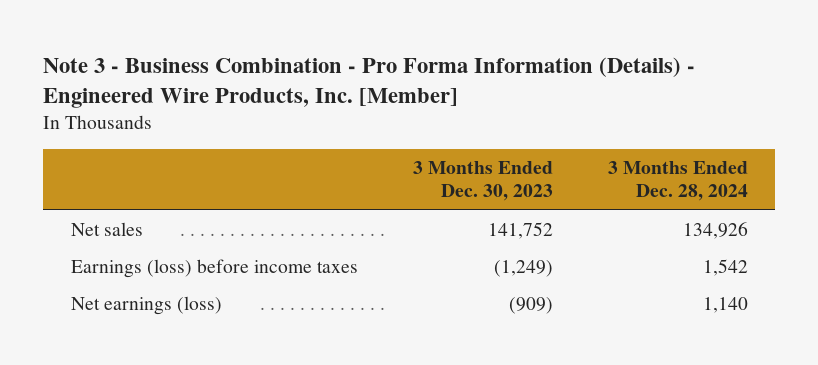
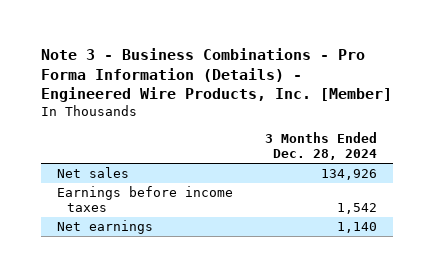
- Note 3 - Business Combination - Pro Forma Information (Details) - Engineered Wire Products, Inc. [Member]
+ Note 3 - Business Combinations - Pro Forma Information (Details) - Engineered Wire Products, Inc. [Member]
- | 3 Months Ended Dec. 30, 2023 | 3 Months Ended Dec. 28, 2024
+ | 3 Months Ended Dec. 28, 2024
- Earnings (loss) before income taxes | (1,249) | 1,542
- Net earnings (loss) | (909) | 1,140
+ Earnings before income taxes | 1,542
+ Net earnings | 1,140

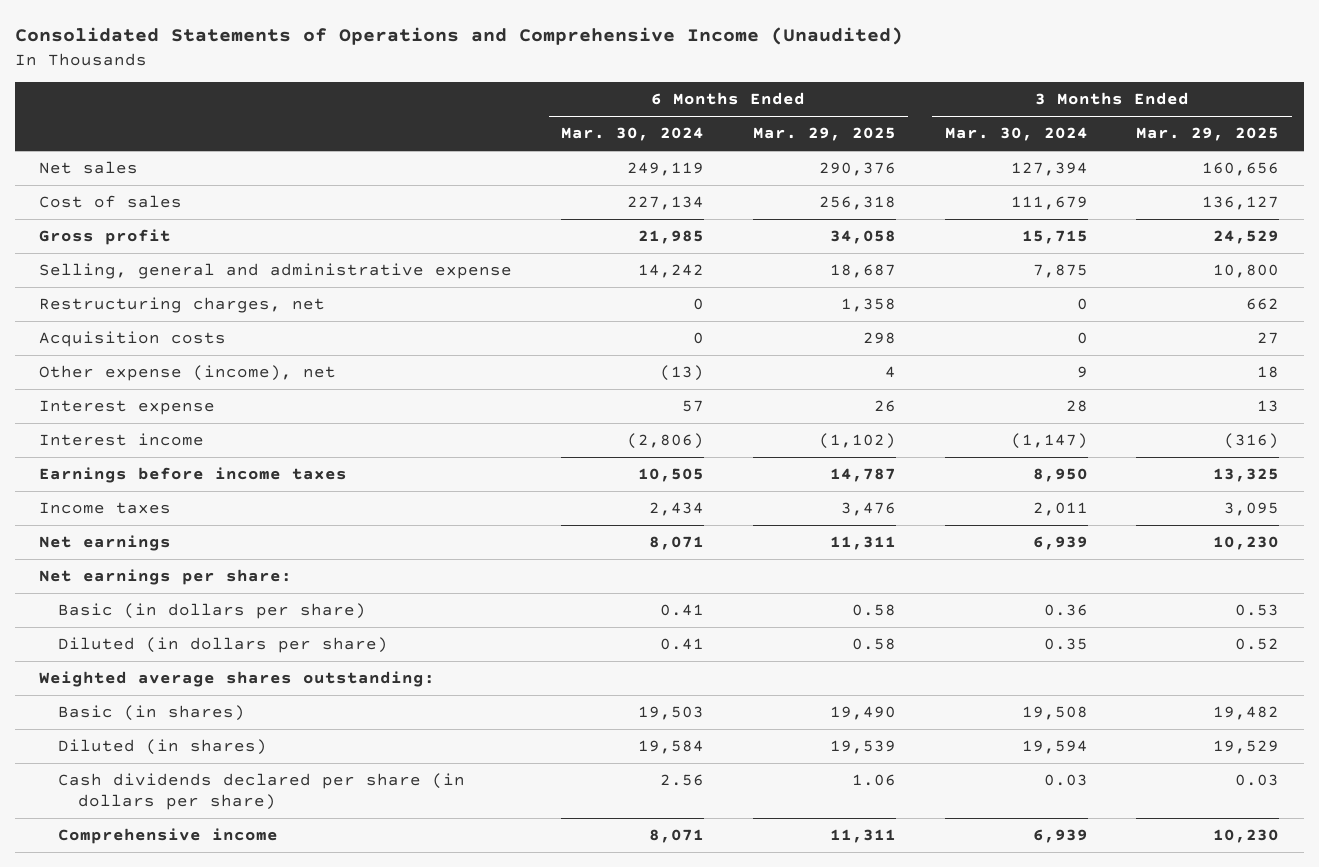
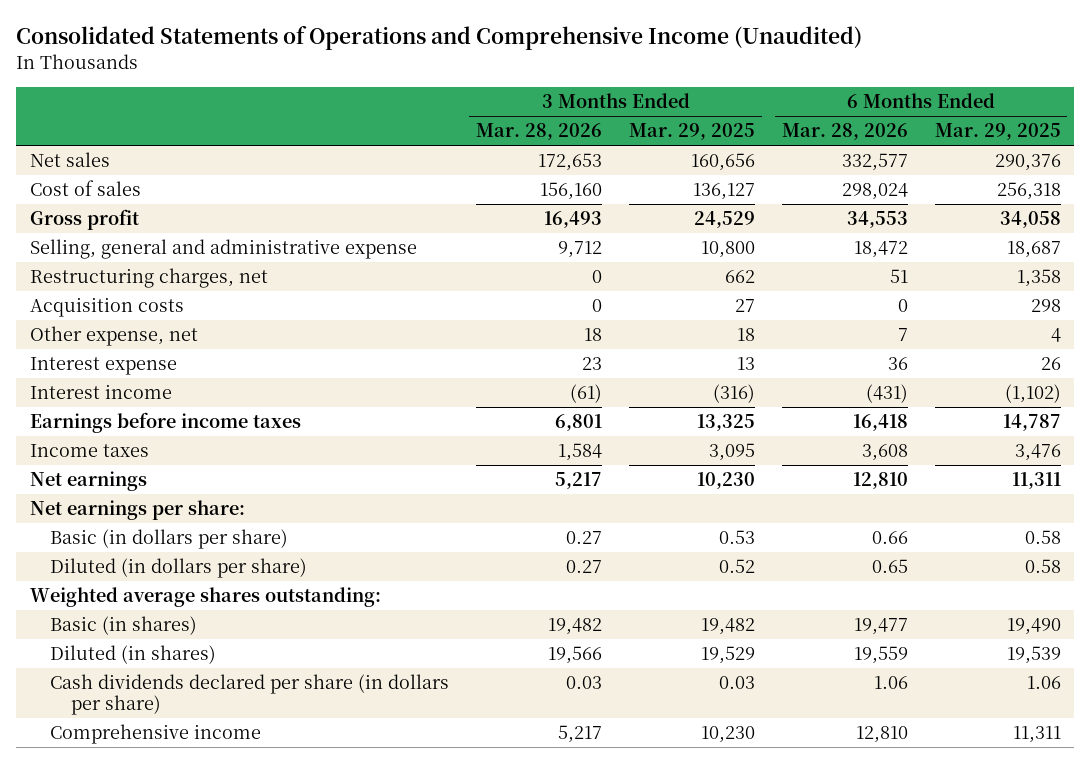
- | 6 Months Ended Mar. 30, 2024 | 6 Months Ended Mar. 29, 2025 | 3 Months Ended Mar. 30, 2024 | 3 Months Ended Mar. 29, 2025
+ | 3 Months Ended Mar. 28, 2026 | 3 Months Ended Mar. 29, 2025 | 6 Months Ended Mar. 28, 2026 | 6 Months Ended Mar. 29, 2025
- Other expense (income), net | (13) | 4 | 9 | 18
+ Other expense, net | 18 | 18 | 7 | 4

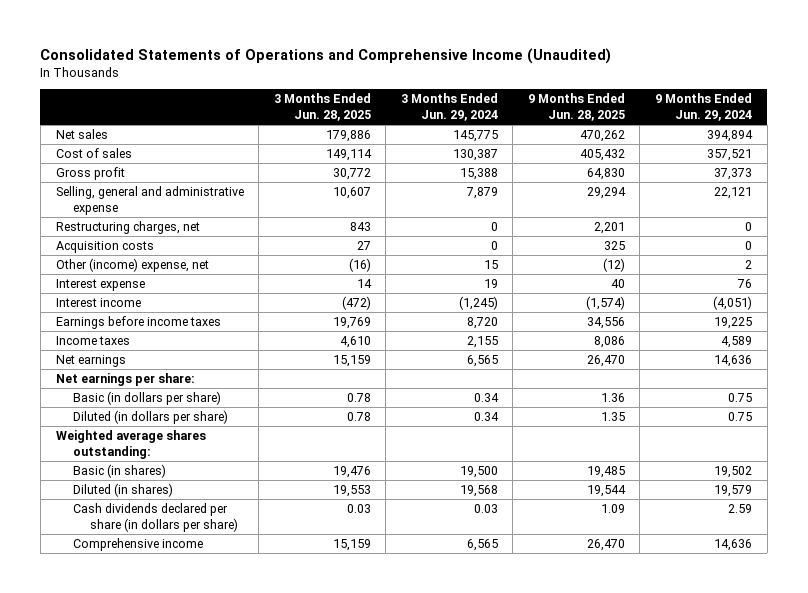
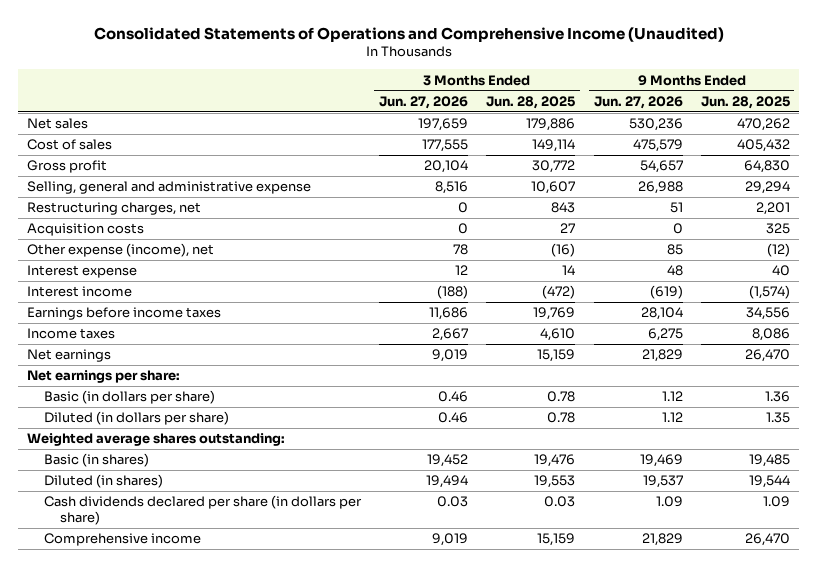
- | 3 Months Ended Jun. 28, 2025 | 3 Months Ended Jun. 29, 2024 | 9 Months Ended Jun. 28, 2025 | 9 Months Ended Jun. 29, 2024
+ | 3 Months Ended Jun. 27, 2026 | 3 Months Ended Jun. 28, 2025 | 9 Months Ended Jun. 27, 2026 | 9 Months Ended Jun. 28, 2025
- Other (income) expense, net | (16) | 15 | (12) | 2
+ Other expense (income), net | 78 | (16) | 85 | (12)

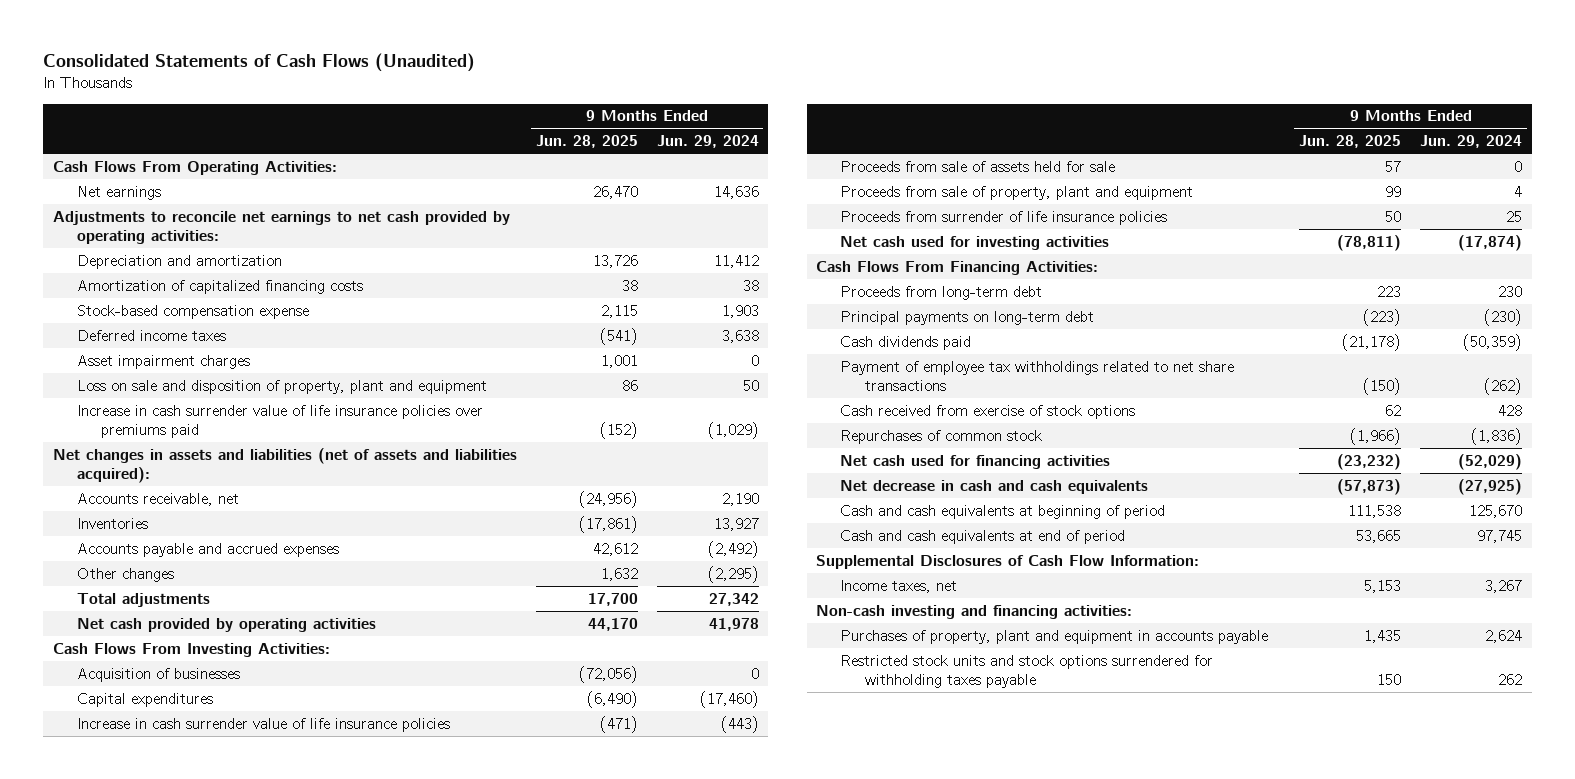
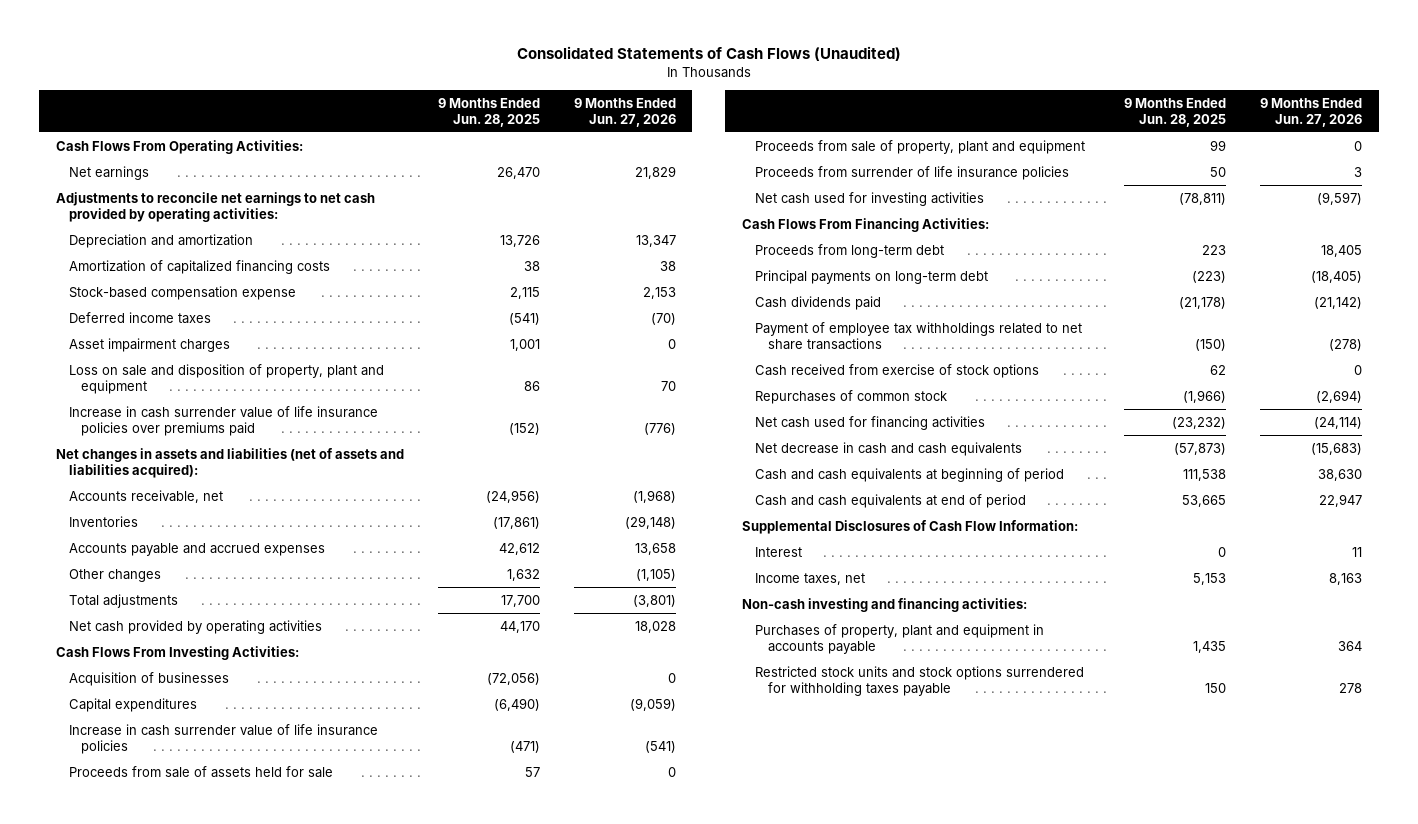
- | 9 Months Ended Jun. 28, 2025 | 9 Months Ended Jun. 29, 2024
+ | 9 Months Ended Jun. 28, 2025 | 9 Months Ended Jun. 27, 2026
+ Interest | 0 | 11

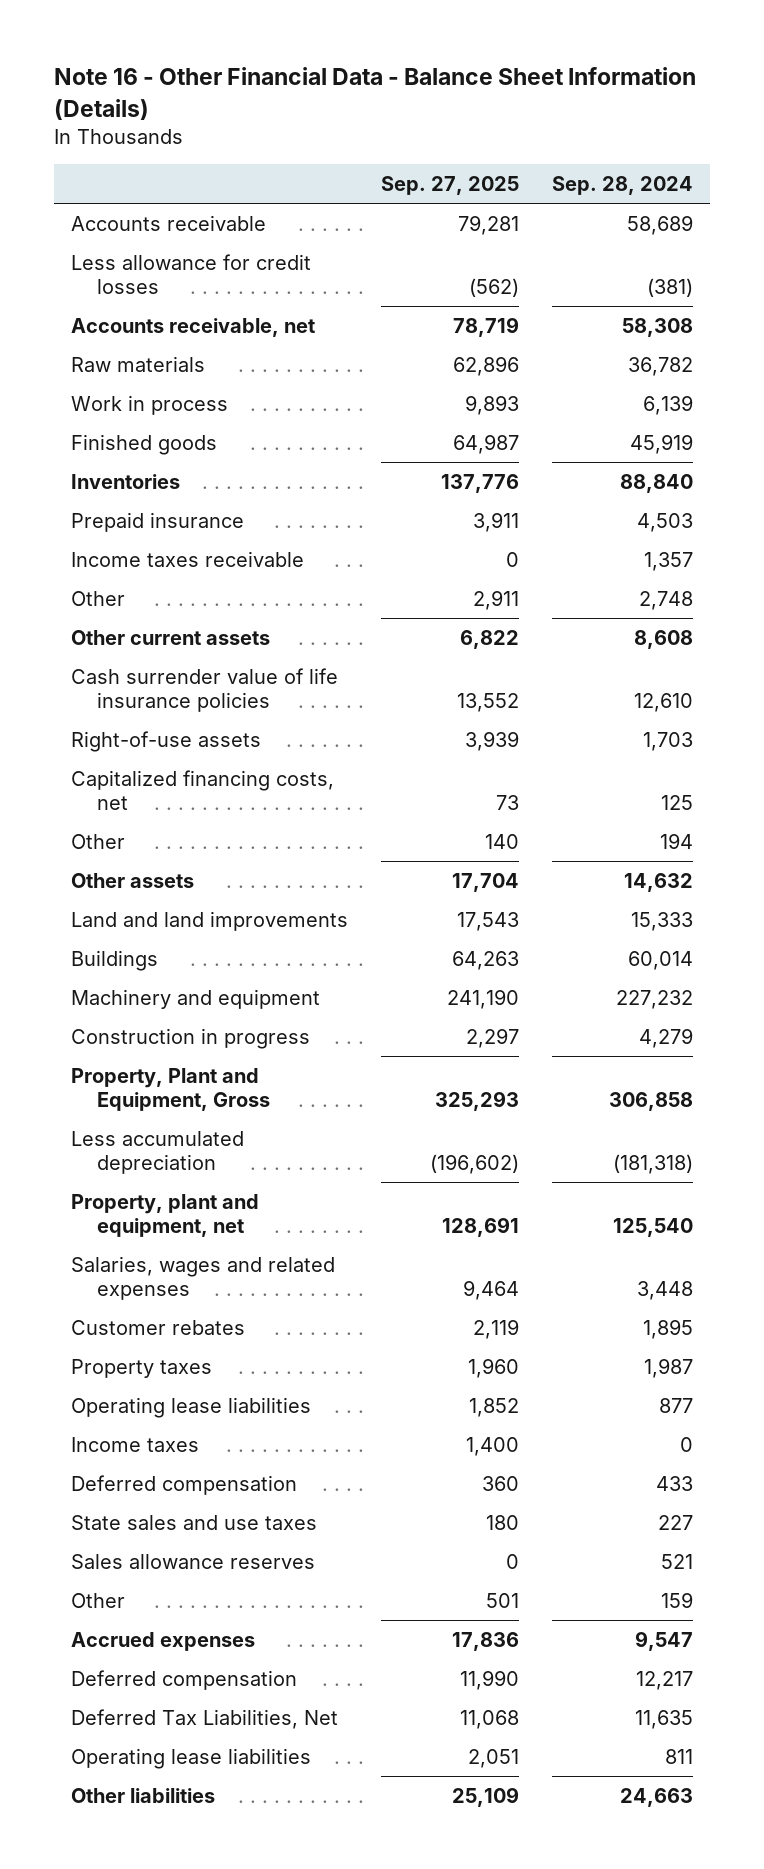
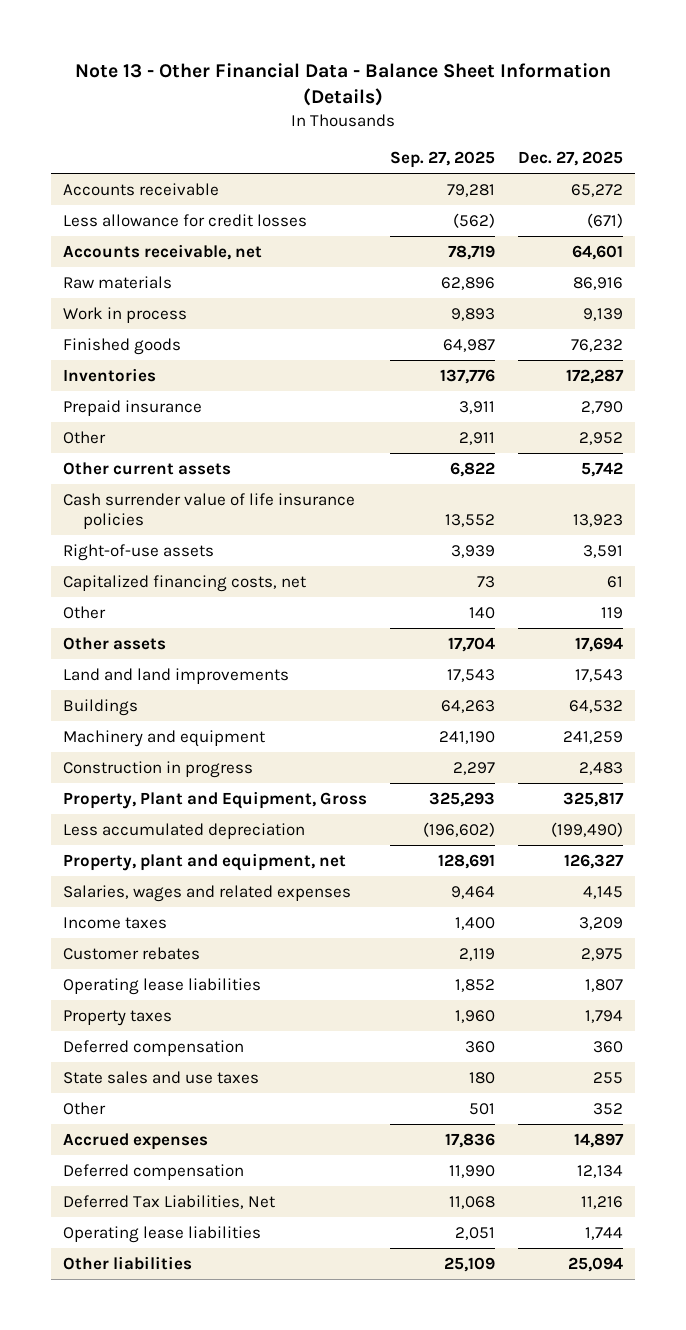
- Note 16 - Other Financial Data - Balance Sheet Information (Details)
+ Note 13 - Other Financial Data - Balance Sheet Information (Details)
- | Sep. 27, 2025 | Sep. 28, 2024
+ | Sep. 27, 2025 | Dec. 27, 2025
- Income taxes receivable | 0 | 1,357
moved up: Income taxes | 1,400 | 3,209
moved down: Property taxes | 1,960 | 1,794
- Sales allowance reserves | 0 | 521

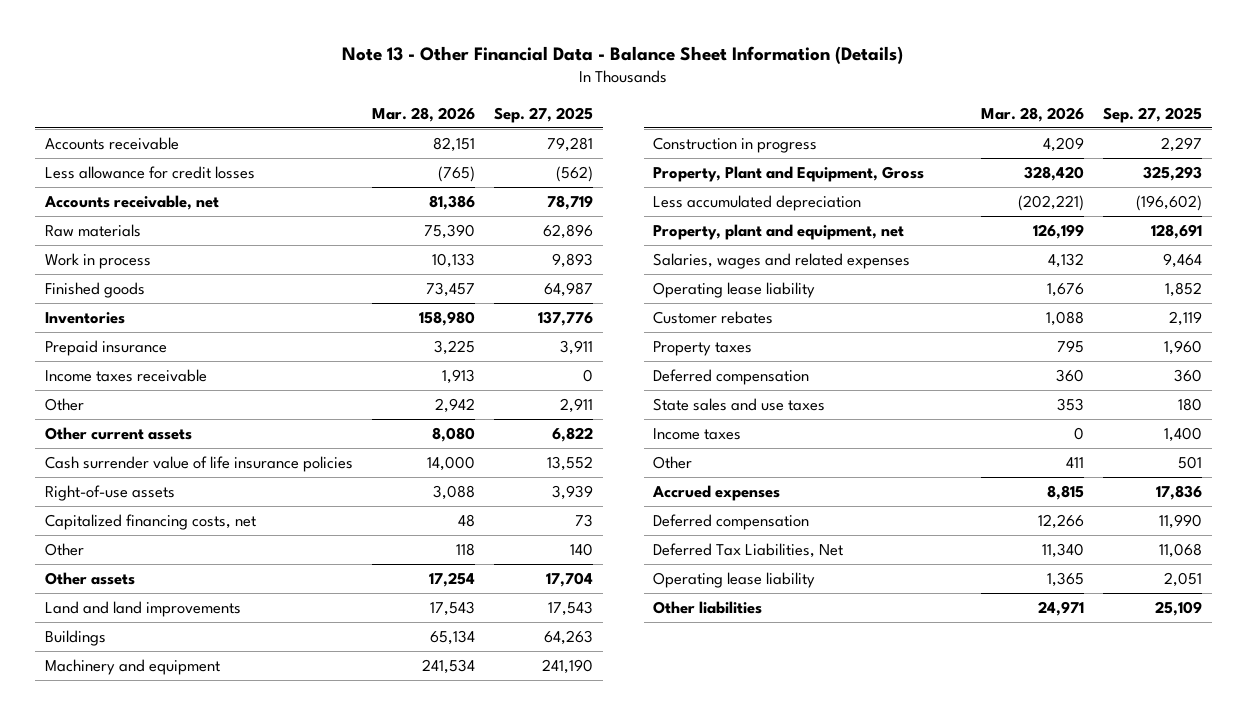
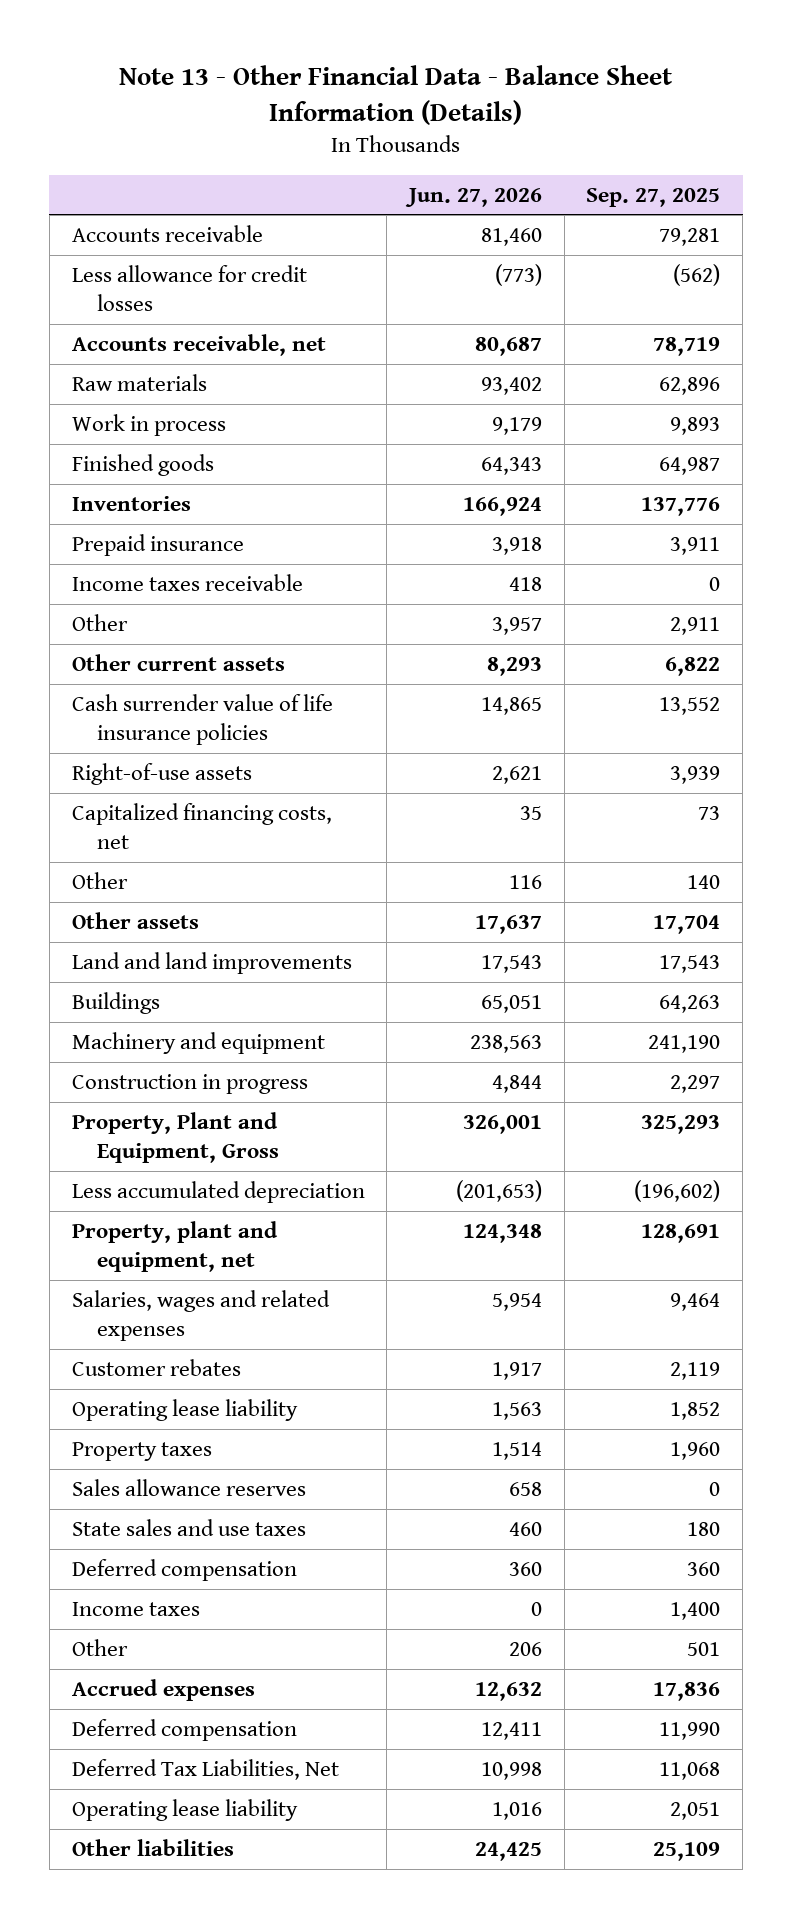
- | Mar. 28, 2026 | Sep. 27, 2025
+ | Jun. 27, 2026 | Sep. 27, 2025
moved down: Operating lease liability | 1,563 | 1,852
+ Sales allowance reserves | 658 | 0
moved down: Deferred compensation | 360 | 360

